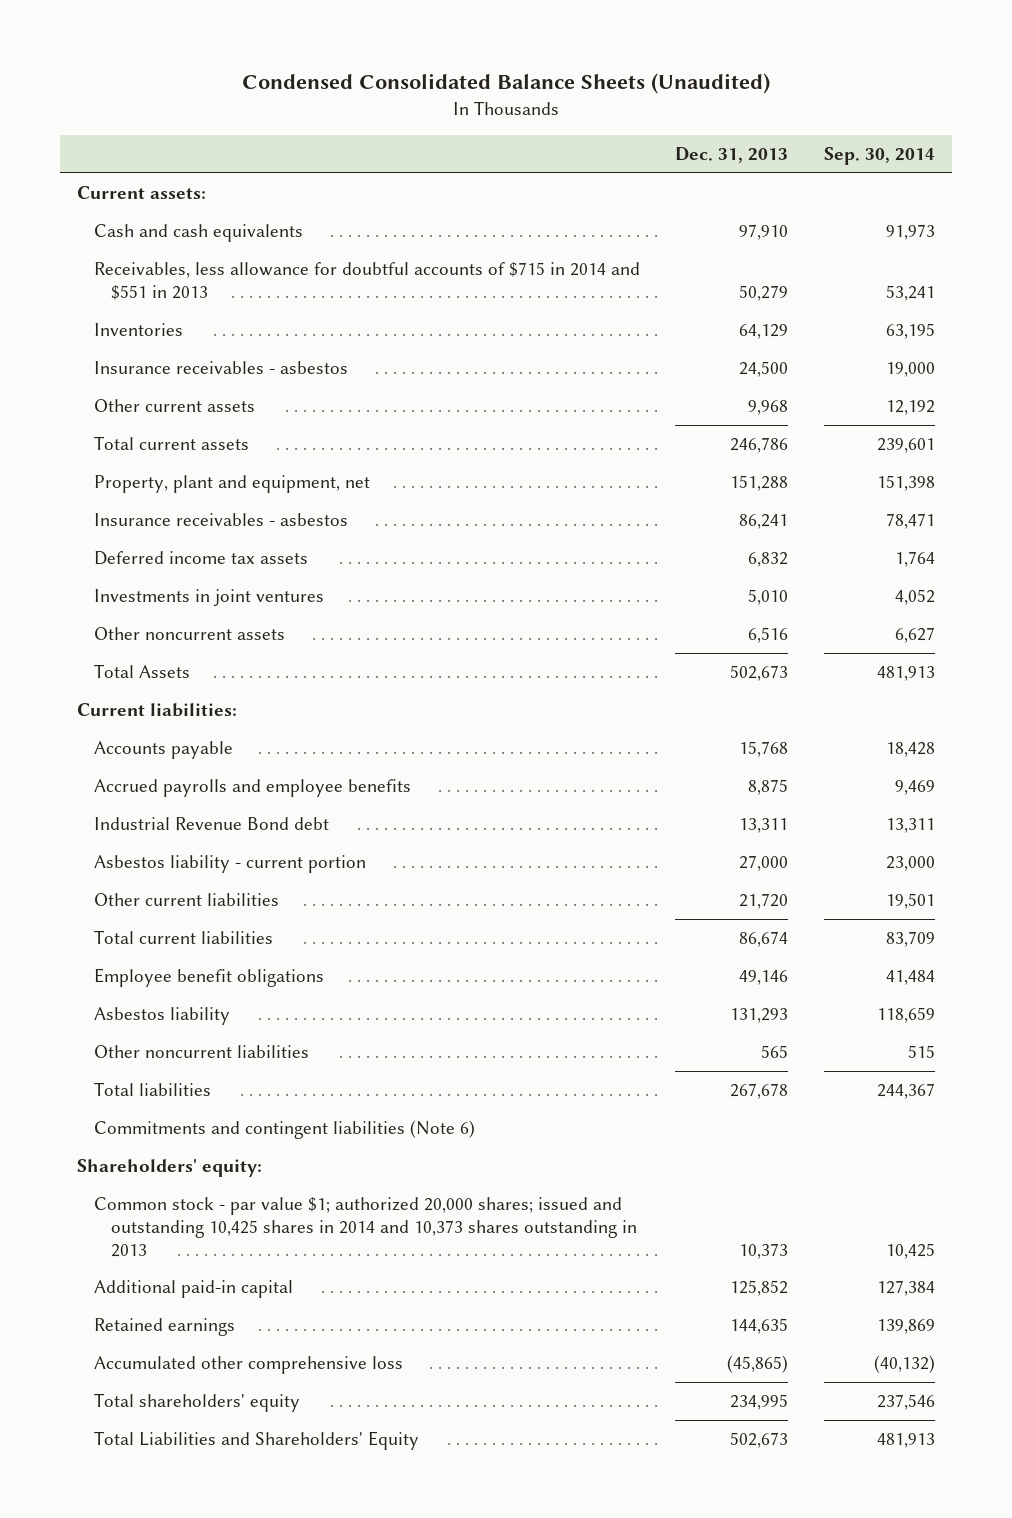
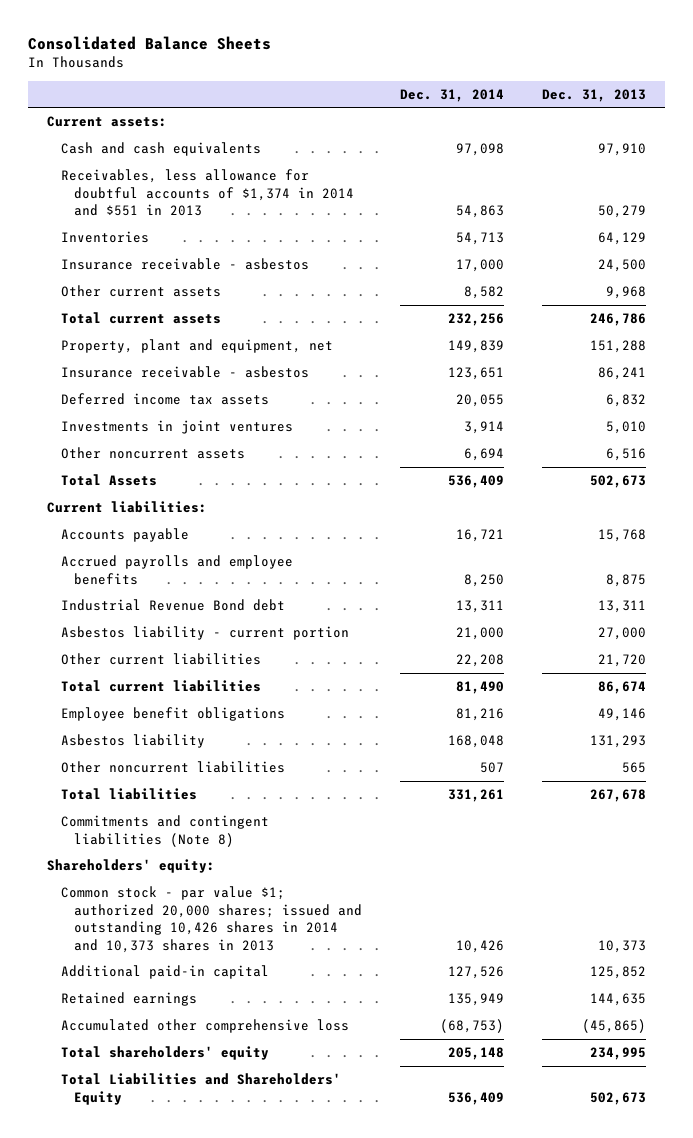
- Condensed Consolidated Balance Sheets (Unaudited)
+ Consolidated Balance Sheets
- | Dec. 31, 2013 | Sep. 30, 2014
+ | Dec. 31, 2014 | Dec. 31, 2013
- Receivables, less allowance for doubtful accounts of $715 in 2014 and $551 in 2013 | 50,279 | 53,241
+ Receivables, less allowance for doubtful accounts of $1,374 in 2014 and $551 in 2013 | 54,863 | 50,279
- Insurance receivables - asbestos | 24,500 | 19,000
+ Insurance receivable - asbestos | 17,000 | 24,500
- Insurance receivables - asbestos | 86,241 | 78,471
+ Insurance receivable - asbestos | 123,651 | 86,241
- Commitments and contingent liabilities (Note 6)
+ Commitments and contingent liabilities (Note 8)
- Common stock - par value $1; authorized 20,000 shares; issued and outstanding 10,425 shares in 2014 and 10,373 shares outstanding in 2013 | 10,373 | 10,425
+ Common stock - par value $1; authorized 20,000 shares; issued and outstanding 10,426 shares in 2014 and 10,373 shares in 2013 | 10,426 | 10,373

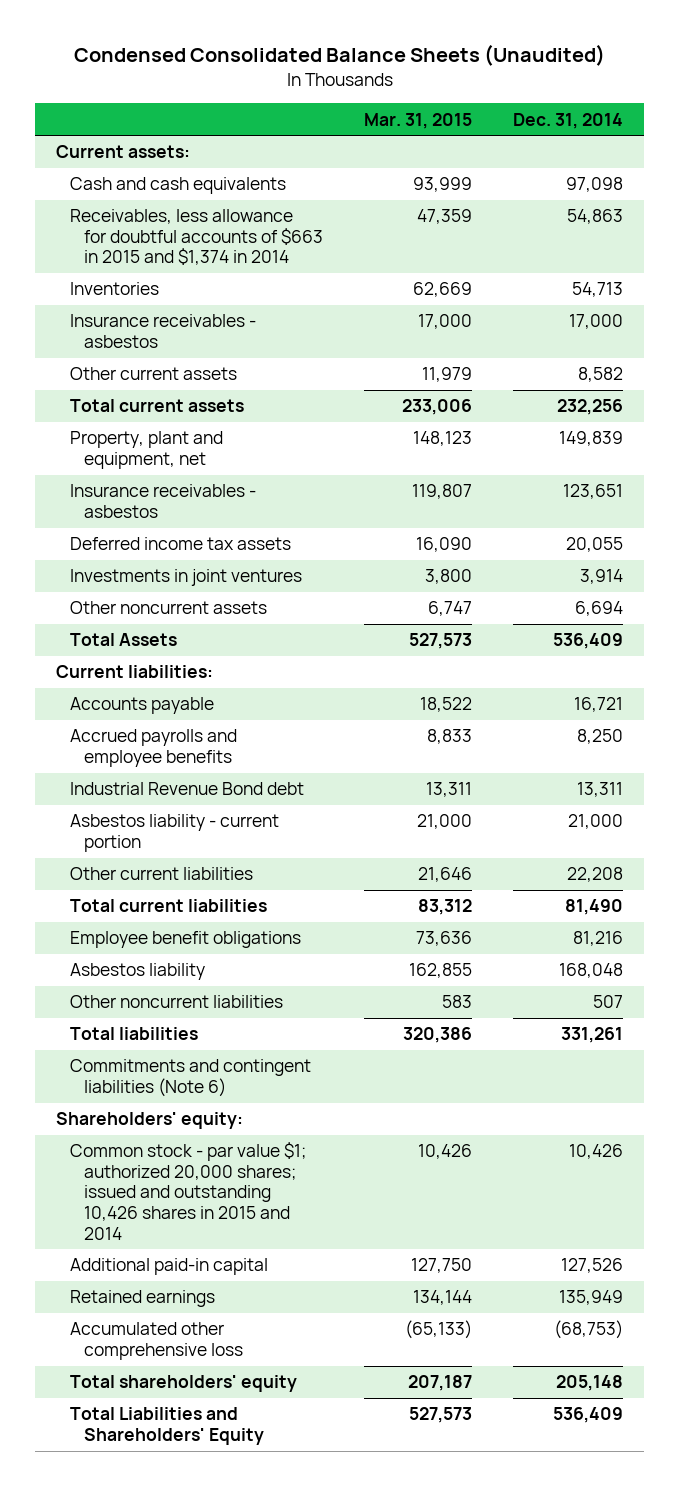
- Consolidated Balance Sheets
+ Condensed Consolidated Balance Sheets (Unaudited)
- | Dec. 31, 2014 | Dec. 31, 2013
+ | Mar. 31, 2015 | Dec. 31, 2014
- Receivables, less allowance for doubtful accounts of $1,374 in 2014 and $551 in 2013 | 54,863 | 50,279
+ Receivables, less allowance for doubtful accounts of $663 in 2015 and $1,374 in 2014 | 47,359 | 54,863
- Insurance receivable - asbestos | 17,000 | 24,500
+ Insurance receivables - asbestos | 17,000 | 17,000
- Insurance receivable - asbestos | 123,651 | 86,241
+ Insurance receivables - asbestos | 119,807 | 123,651
- Commitments and contingent liabilities (Note 8)
+ Commitments and contingent liabilities (Note 6)
- Common stock - par value $1; authorized 20,000 shares; issued and outstanding 10,426 shares in 2014 and 10,373 shares in 2013 | 10,426 | 10,373
+ Common stock - par value $1; authorized 20,000 shares; issued and outstanding 10,426 shares in 2015 and 2014 | 10,426 | 10,426

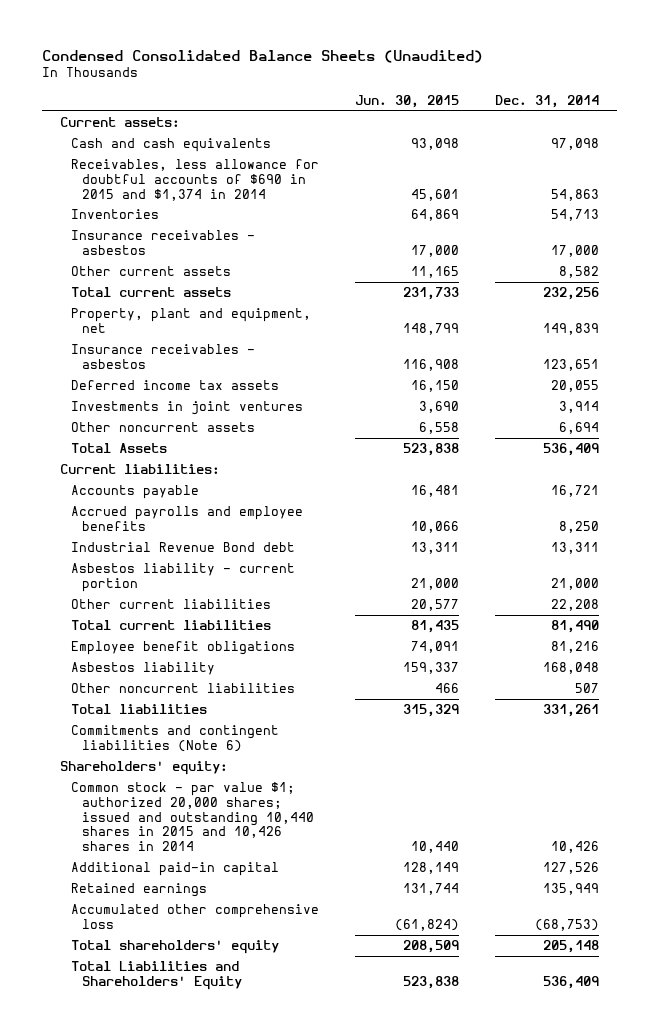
- | Mar. 31, 2015 | Dec. 31, 2014
+ | Jun. 30, 2015 | Dec. 31, 2014
- Receivables, less allowance for doubtful accounts of $663 in 2015 and $1,374 in 2014 | 47,359 | 54,863
+ Receivables, less allowance for doubtful accounts of $690 in 2015 and $1,374 in 2014 | 45,601 | 54,863
- Common stock - par value $1; authorized 20,000 shares; issued and outstanding 10,426 shares in 2015 and 2014 | 10,426 | 10,426
+ Common stock - par value $1; authorized 20,000 shares; issued and outstanding 10,440 shares in 2015 and 10,426 shares in 2014 | 10,440 | 10,426

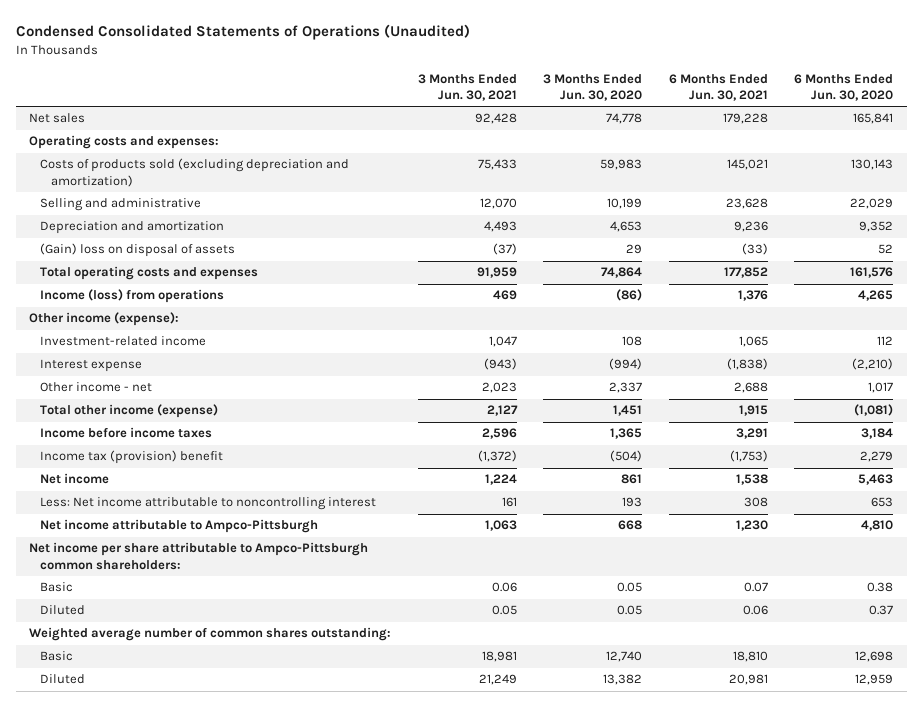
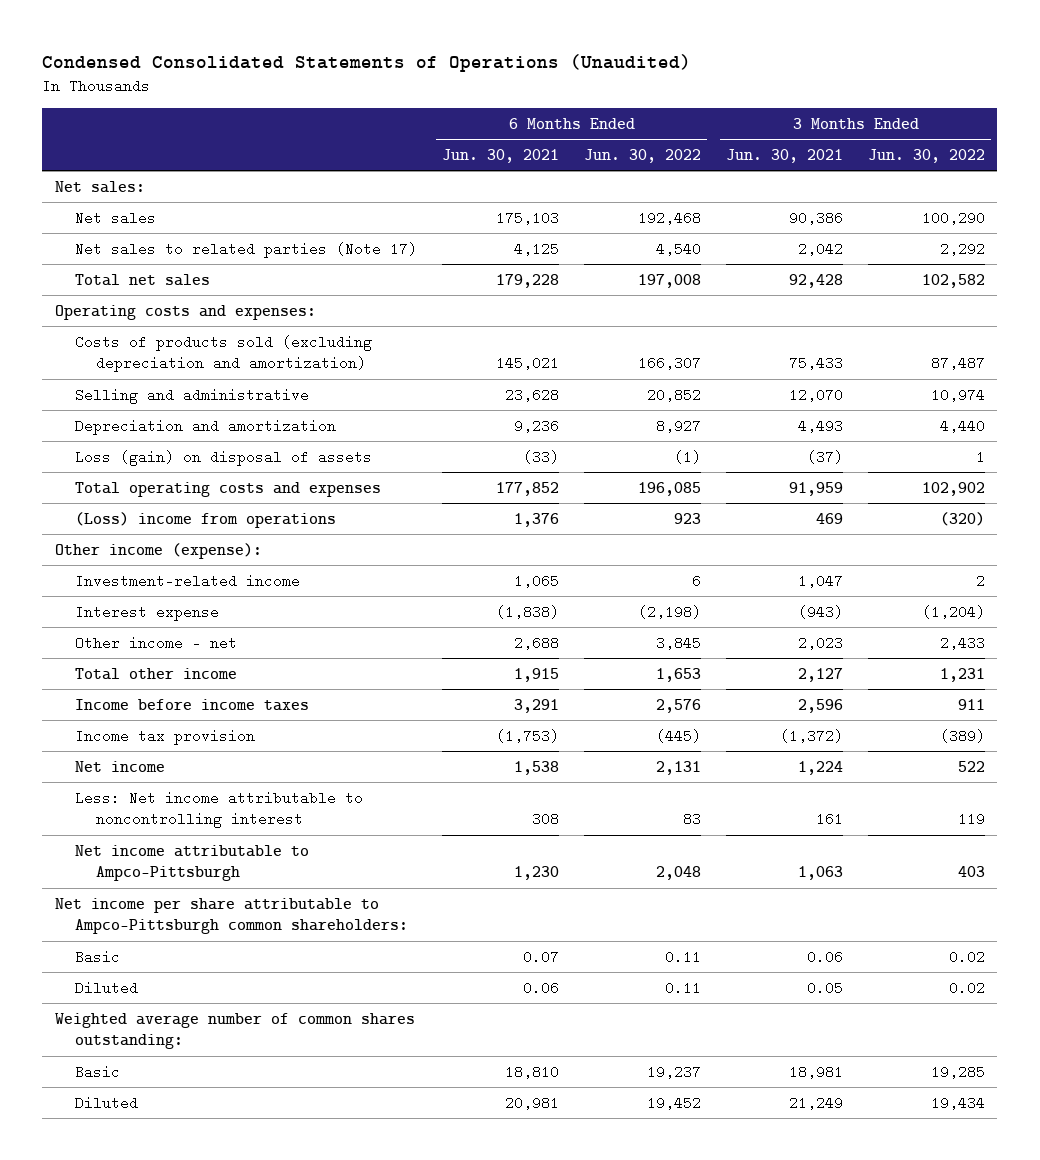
- | 3 Months Ended Jun. 30, 2021 | 3 Months Ended Jun. 30, 2020 | 6 Months Ended Jun. 30, 2021 | 6 Months Ended Jun. 30, 2020
+ | 6 Months Ended Jun. 30, 2021 | 6 Months Ended Jun. 30, 2022 | 3 Months Ended Jun. 30, 2021 | 3 Months Ended Jun. 30, 2022
- Net sales | 92,428 | 74,778 | 179,228 | 165,841
+ Net sales:
+ Net sales | 175,103 | 192,468 | 90,386 | 100,290
+ Net sales to related parties (Note 17) | 4,125 | 4,540 | 2,042 | 2,292
+ Total net sales | 179,228 | 197,008 | 92,428 | 102,582
- (Gain) loss on disposal of assets | (37) | 29 | (33) | 52
+ Loss (gain) on disposal of assets | (33) | (1) | (37) | 1
- Income (loss) from operations | 469 | (86) | 1,376 | 4,265
+ (Loss) income from operations | 1,376 | 923 | 469 | (320)
- Total other income (expense) | 2,127 | 1,451 | 1,915 | (1,081)
+ Total other income | 1,915 | 1,653 | 2,127 | 1,231
- Income tax (provision) benefit | (1,372) | (504) | (1,753) | 2,279
+ Income tax provision | (1,753) | (445) | (1,372) | (389)

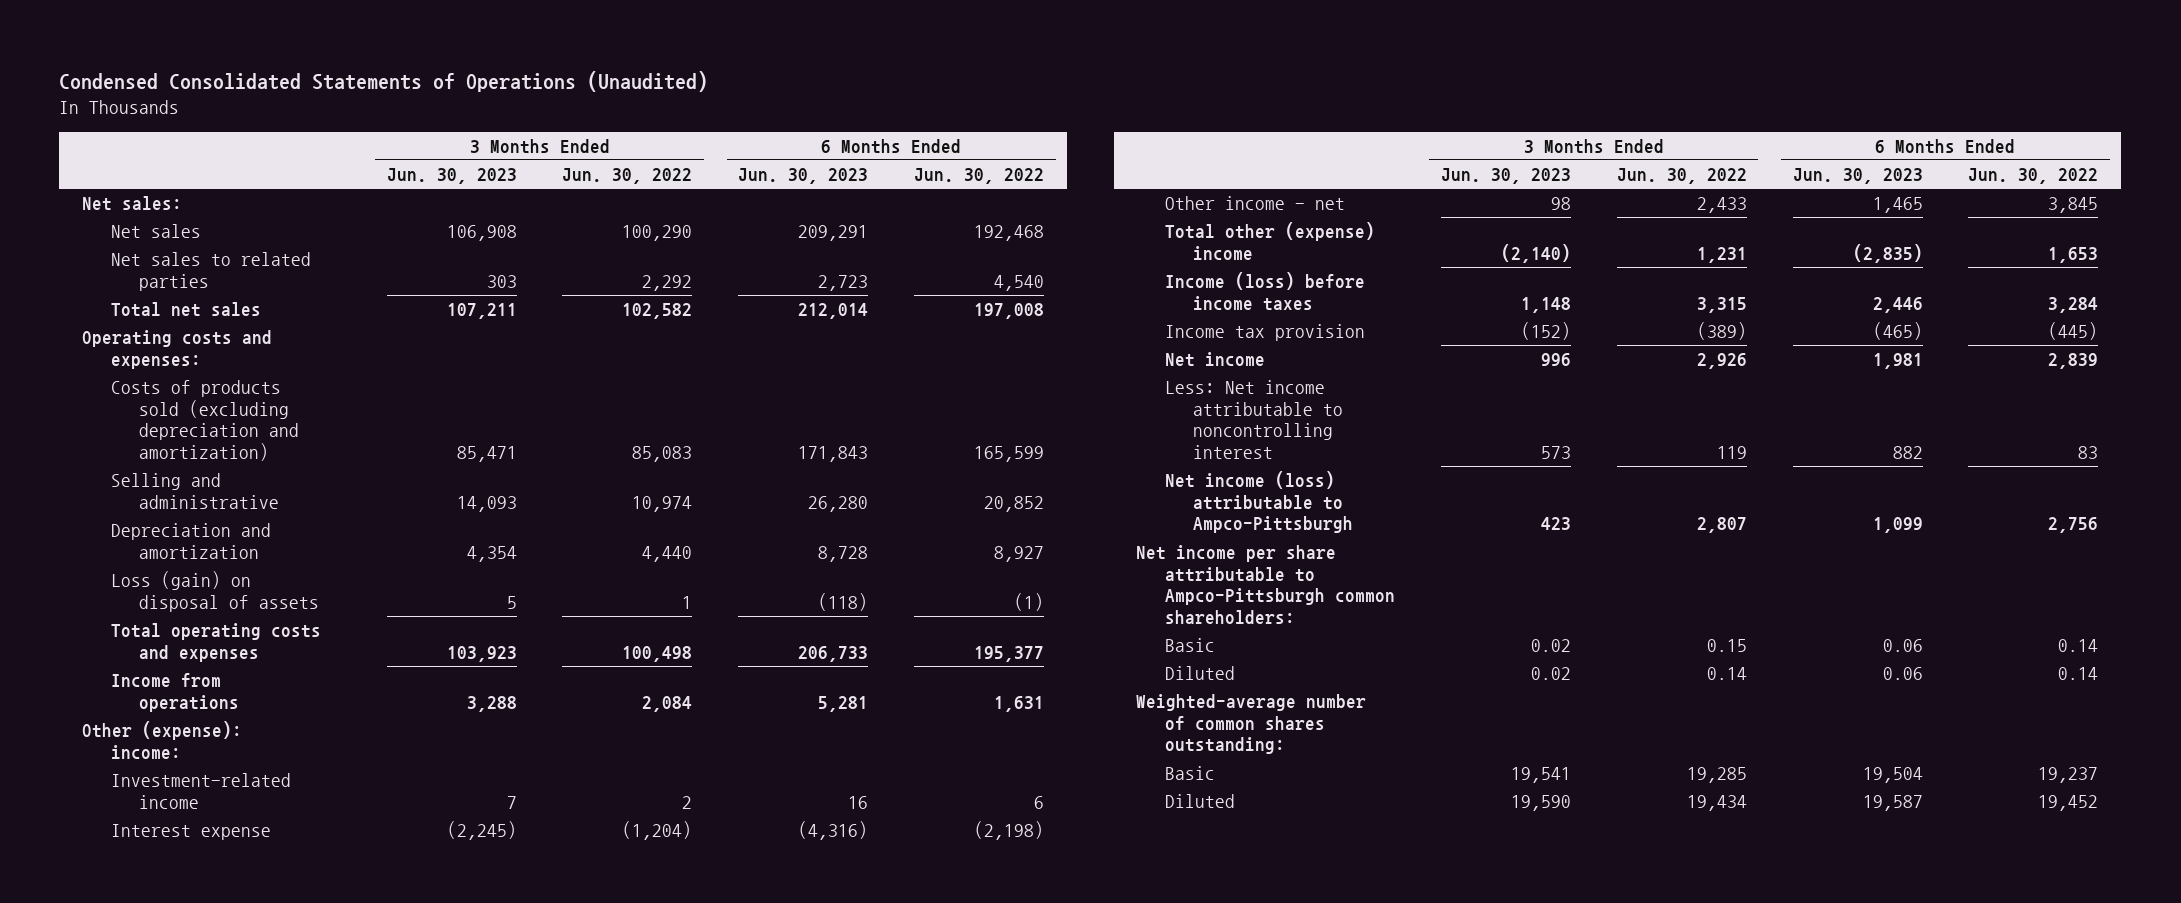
- | 6 Months Ended Jun. 30, 2021 | 6 Months Ended Jun. 30, 2022 | 3 Months Ended Jun. 30, 2021 | 3 Months Ended Jun. 30, 2022
+ | 3 Months Ended Jun. 30, 2023 | 3 Months Ended Jun. 30, 2022 | 6 Months Ended Jun. 30, 2023 | 6 Months Ended Jun. 30, 2022
- Net sales to related parties (Note 17) | 4,125 | 4,540 | 2,042 | 2,292
+ Net sales to related parties | 303 | 2,292 | 2,723 | 4,540
- Costs of products sold (excluding depreciation and amortization) | 145,021 | 166,307 | 75,433 | 87,487
+ Costs of products sold (excluding depreciation and amortization) | 85,471 | 85,083 | 171,843 | 165,599
- Total operating costs and expenses | 177,852 | 196,085 | 91,959 | 102,902
- (Loss) income from operations | 1,376 | 923 | 469 | (320)
- Other income (expense):
+ Total operating costs and expenses | 103,923 | 100,498 | 206,733 | 195,377
+ Income from operations | 3,288 | 2,084 | 5,281 | 1,631
+ Other (expense): income:
- Total other income | 1,915 | 1,653 | 2,127 | 1,231
- Income before income taxes | 3,291 | 2,576 | 2,596 | 911
+ Total other (expense) income | (2,140) | 1,231 | (2,835) | 1,653
+ Income (loss) before income taxes | 1,148 | 3,315 | 2,446 | 3,284
- Net income | 1,538 | 2,131 | 1,224 | 522
+ Net income | 996 | 2,926 | 1,981 | 2,839
- Net income attributable to Ampco-Pittsburgh | 1,230 | 2,048 | 1,063 | 403
+ Net income (loss) attributable to Ampco-Pittsburgh | 423 | 2,807 | 1,099 | 2,756
- Basic | 0.07 | 0.11 | 0.06 | 0.02
- Diluted | 0.06 | 0.11 | 0.05 | 0.02
- Weighted average number of common shares outstanding:
+ Basic | 0.02 | 0.15 | 0.06 | 0.14
+ Diluted | 0.02 | 0.14 | 0.06 | 0.14
+ Weighted-average number of common shares outstanding:

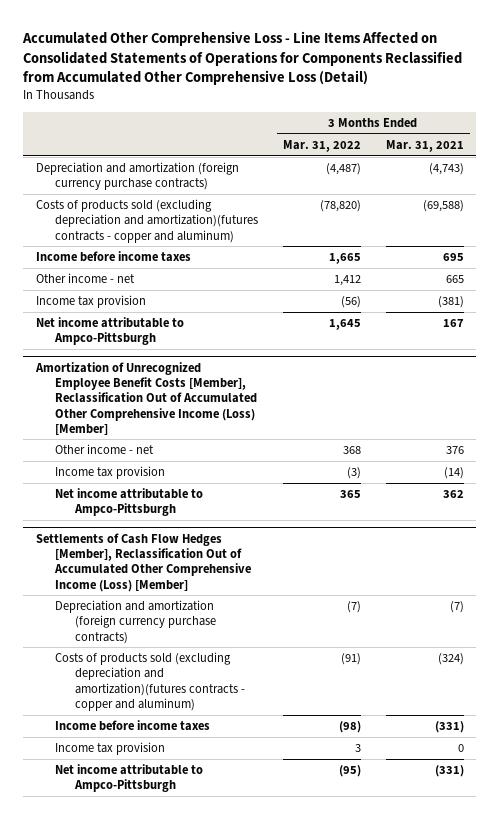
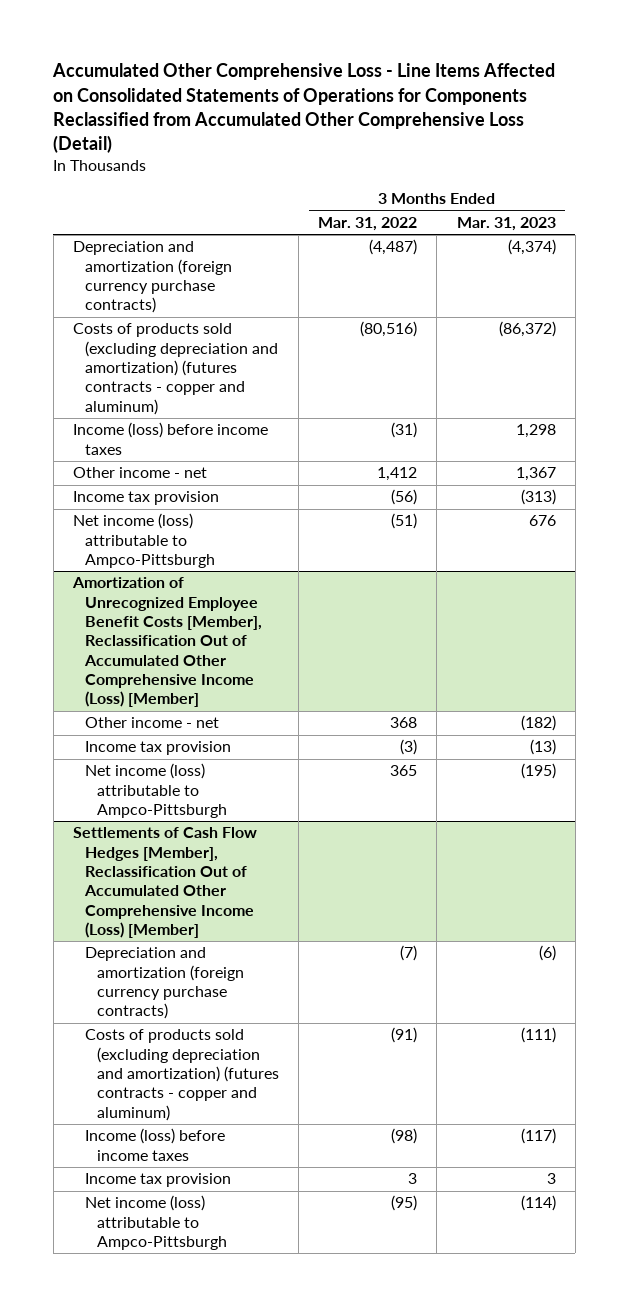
- | 3 Months Ended Mar. 31, 2022 | 3 Months Ended Mar. 31, 2021
+ | 3 Months Ended Mar. 31, 2022 | 3 Months Ended Mar. 31, 2023
- Costs of products sold (excluding depreciation and amortization)(futures contracts - copper and aluminum) | (78,820) | (69,588)
- Income before income taxes | 1,665 | 695
+ Costs of products sold (excluding depreciation and amortization) (futures contracts - copper and aluminum) | (80,516) | (86,372)
+ Income (loss) before income taxes | (31) | 1,298
- Net income attributable to Ampco-Pittsburgh | 1,645 | 167
+ Net income (loss) attributable to Ampco-Pittsburgh | (51) | 676
@ Amortization of Unrecognized Employee Benefit Costs [Member], Reclassification Out of Accumulated Other Comprehensive Income (Loss) [Member]
- Net income attributable to Ampco-Pittsburgh | 365 | 362
+ Net income (loss) attributable to Ampco-Pittsburgh | 365 | (195)
@ Settlements of Cash Flow Hedges [Member], Reclassification Out of Accumulated Other Comprehensive Income (Loss) [Member]
- Costs of products sold (excluding depreciation and amortization)(futures contracts - copper and aluminum) | (91) | (324)
- Income before income taxes | (98) | (331)
+ Costs of products sold (excluding depreciation and amortization) (futures contracts - copper and aluminum) | (91) | (111)
+ Income (loss) before income taxes | (98) | (117)
- Net income attributable to Ampco-Pittsburgh | (95) | (331)
+ Net income (loss) attributable to Ampco-Pittsburgh | (95) | (114)

